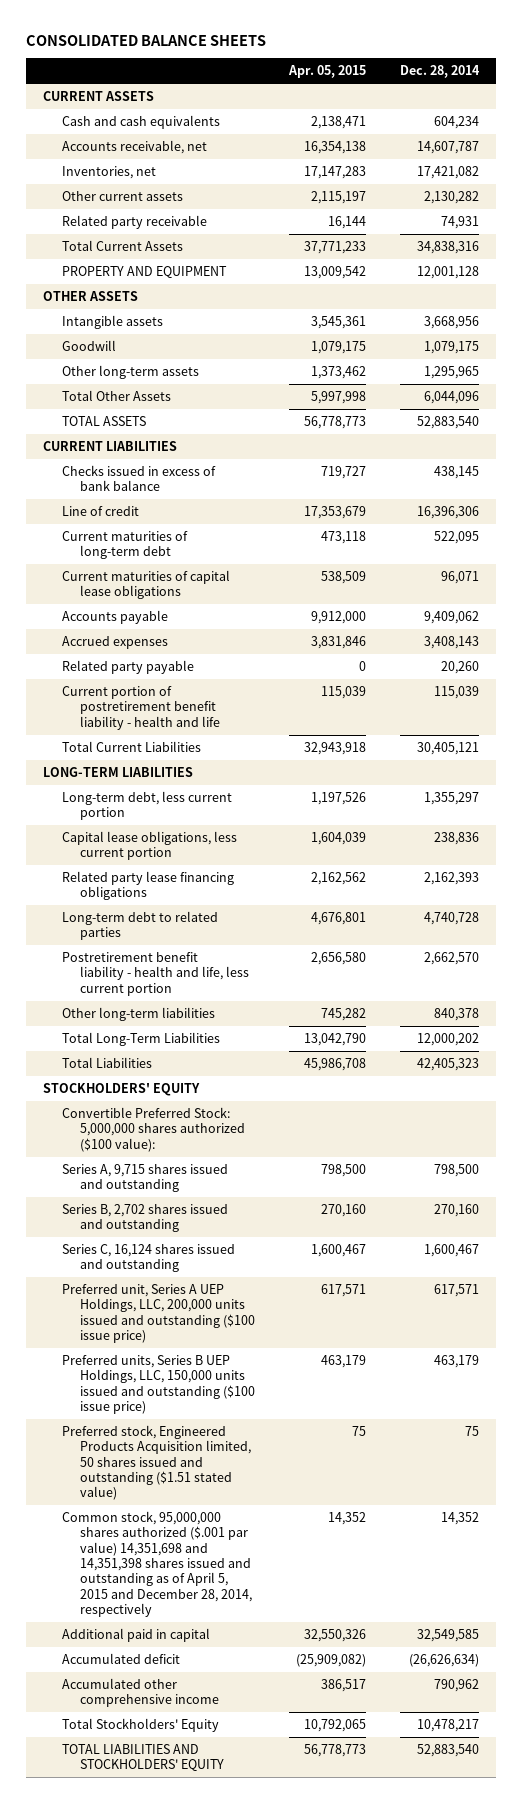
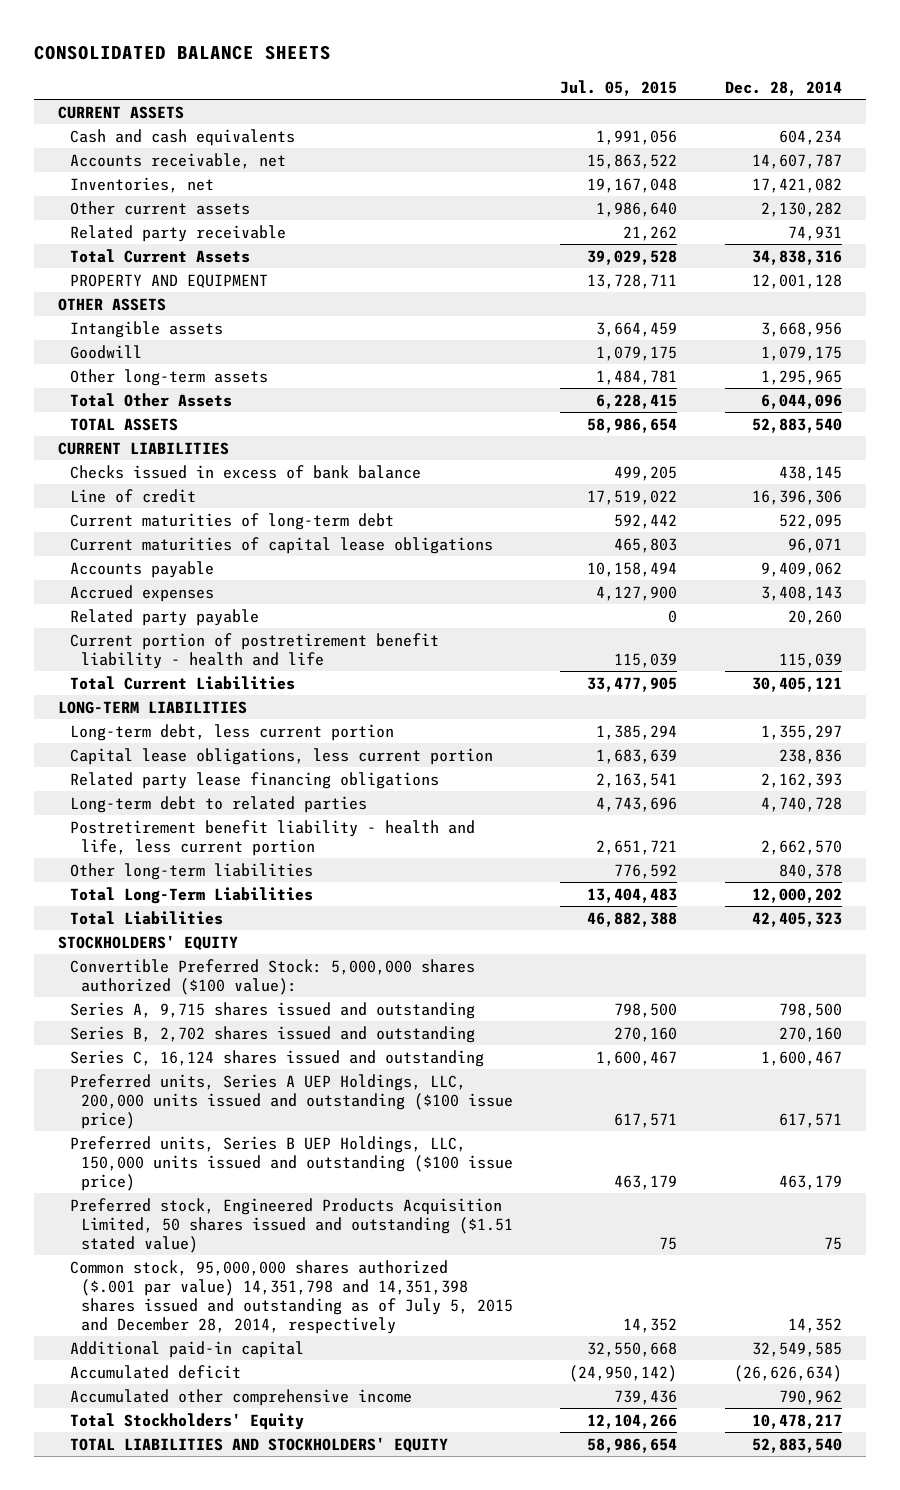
- | Apr. 05, 2015 | Dec. 28, 2014
+ | Jul. 05, 2015 | Dec. 28, 2014
- Preferred unit, Series A UEP Holdings, LLC, 200,000 units issued and outstanding ($100 issue price) | 617,571 | 617,571
+ Preferred units, Series A UEP Holdings, LLC, 200,000 units issued and outstanding ($100 issue price) | 617,571 | 617,571
- Preferred stock, Engineered Products Acquisition limited, 50 shares issued and outstanding ($1.51 stated value) | 75 | 75
- Common stock, 95,000,000 shares authorized ($.001 par value) 14,351,698 and 14,351,398 shares issued and outstanding as of April 5, 2015 and December 28, 2014, respectively | 14,352 | 14,352
- Additional paid in capital | 32,550,326 | 32,549,585
+ Preferred stock, Engineered Products Acquisition Limited, 50 shares issued and outstanding ($1.51 stated value) | 75 | 75
+ Common stock, 95,000,000 shares authorized ($.001 par value) 14,351,798 and 14,351,398 shares issued and outstanding as of July 5, 2015 and December 28, 2014, respectively | 14,352 | 14,352
+ Additional paid-in capital | 32,550,668 | 32,549,585

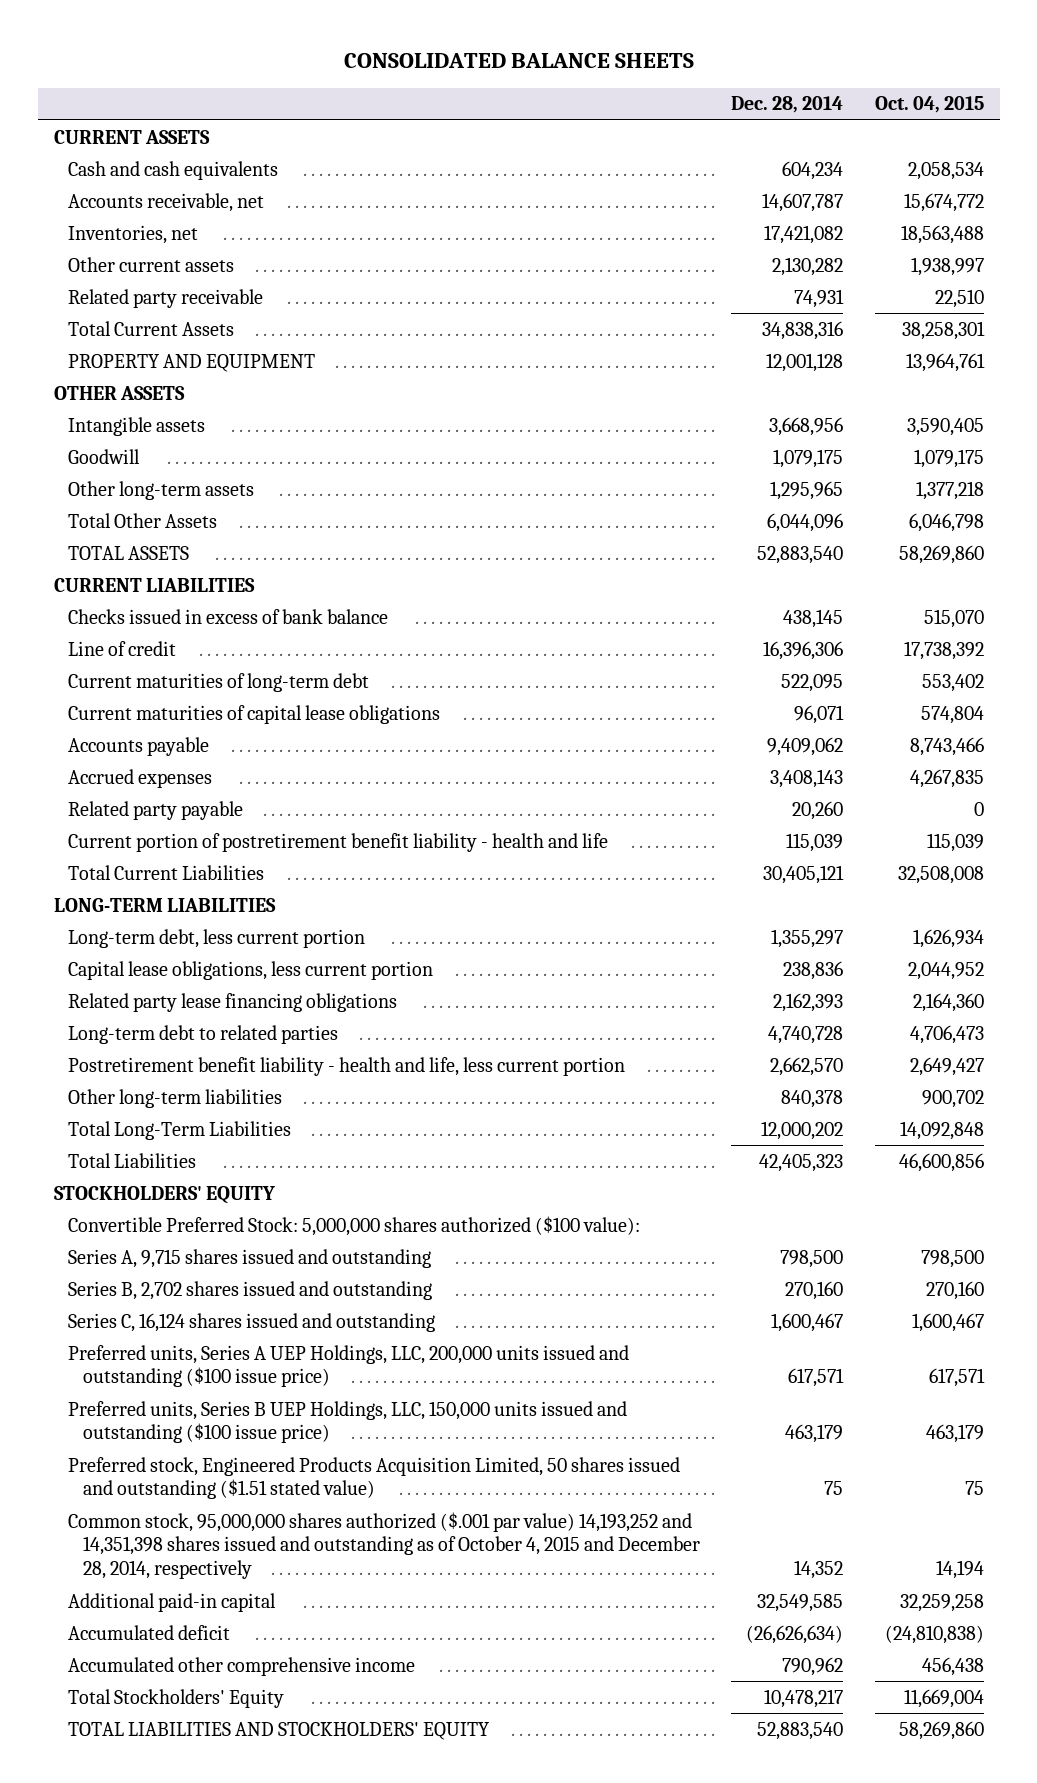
- | Jul. 05, 2015 | Dec. 28, 2014
+ | Dec. 28, 2014 | Oct. 04, 2015
- Common stock, 95,000,000 shares authorized ($.001 par value) 14,351,798 and 14,351,398 shares issued and outstanding as of July 5, 2015 and December 28, 2014, respectively | 14,352 | 14,352
+ Common stock, 95,000,000 shares authorized ($.001 par value) 14,193,252 and 14,351,398 shares issued and outstanding as of October 4, 2015 and December 28, 2014, respectively | 14,352 | 14,194

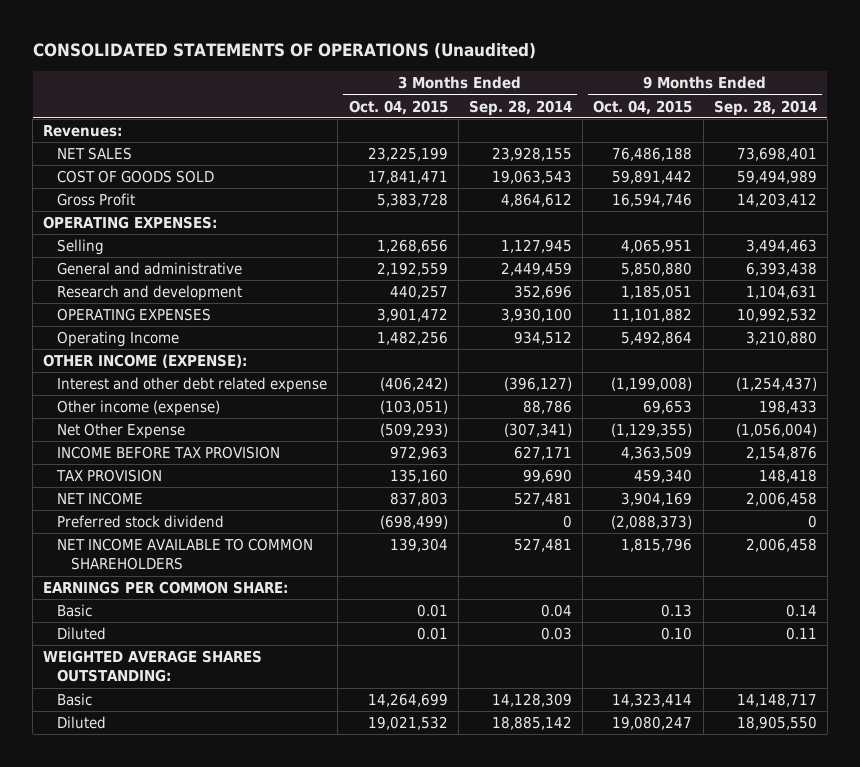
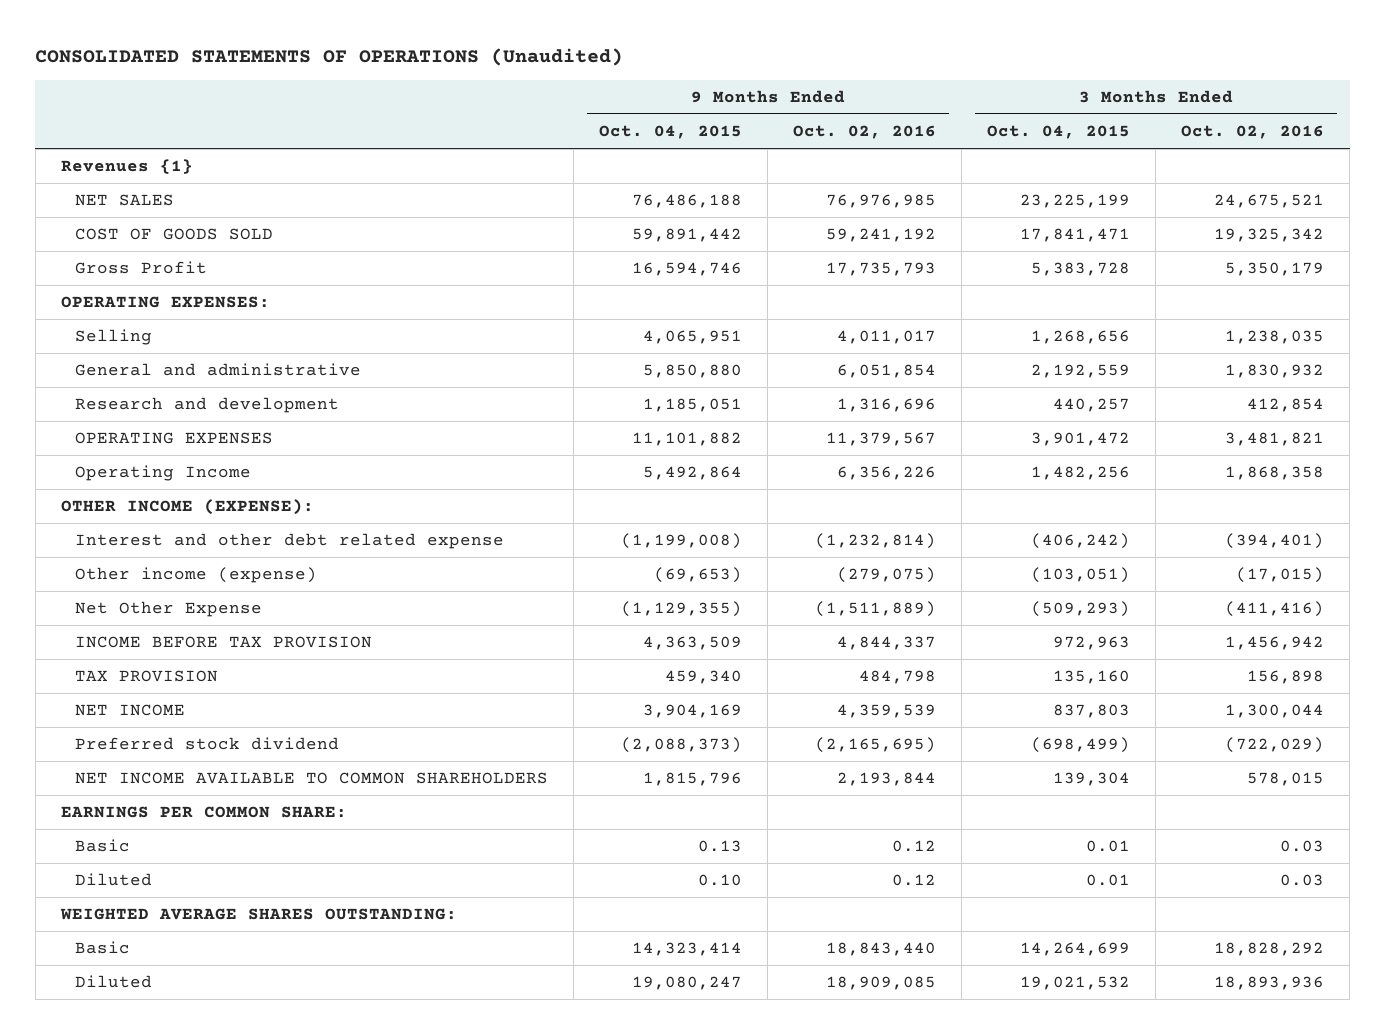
- | 3 Months Ended Oct. 04, 2015 | 3 Months Ended Sep. 28, 2014 | 9 Months Ended Oct. 04, 2015 | 9 Months Ended Sep. 28, 2014
+ | 9 Months Ended Oct. 04, 2015 | 9 Months Ended Oct. 02, 2016 | 3 Months Ended Oct. 04, 2015 | 3 Months Ended Oct. 02, 2016
- Revenues:
+ Revenues {1}
- Other income (expense) | (103,051) | 88,786 | 69,653 | 198,433
+ Other income (expense) | (69,653) | (279,075) | (103,051) | (17,015)

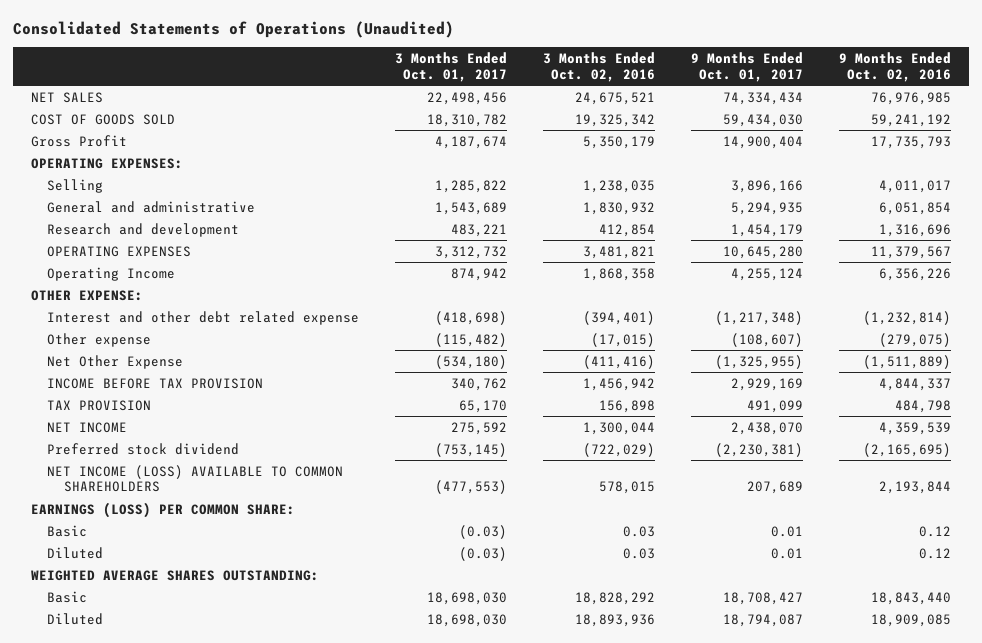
- CONSOLIDATED STATEMENTS OF OPERATIONS (Unaudited)
+ Consolidated Statements of Operations (Unaudited)
- | 9 Months Ended Oct. 04, 2015 | 9 Months Ended Oct. 02, 2016 | 3 Months Ended Oct. 04, 2015 | 3 Months Ended Oct. 02, 2016
+ | 3 Months Ended Oct. 01, 2017 | 3 Months Ended Oct. 02, 2016 | 9 Months Ended Oct. 01, 2017 | 9 Months Ended Oct. 02, 2016
- Revenues {1}
- OTHER INCOME (EXPENSE):
+ OTHER EXPENSE:
- Other income (expense) | (69,653) | (279,075) | (103,051) | (17,015)
+ Other expense | (115,482) | (17,015) | (108,607) | (279,075)
- NET INCOME AVAILABLE TO COMMON SHAREHOLDERS | 1,815,796 | 2,193,844 | 139,304 | 578,015
- EARNINGS PER COMMON SHARE:
+ NET INCOME (LOSS) AVAILABLE TO COMMON SHAREHOLDERS | (477,553) | 578,015 | 207,689 | 2,193,844
+ EARNINGS (LOSS) PER COMMON SHARE:

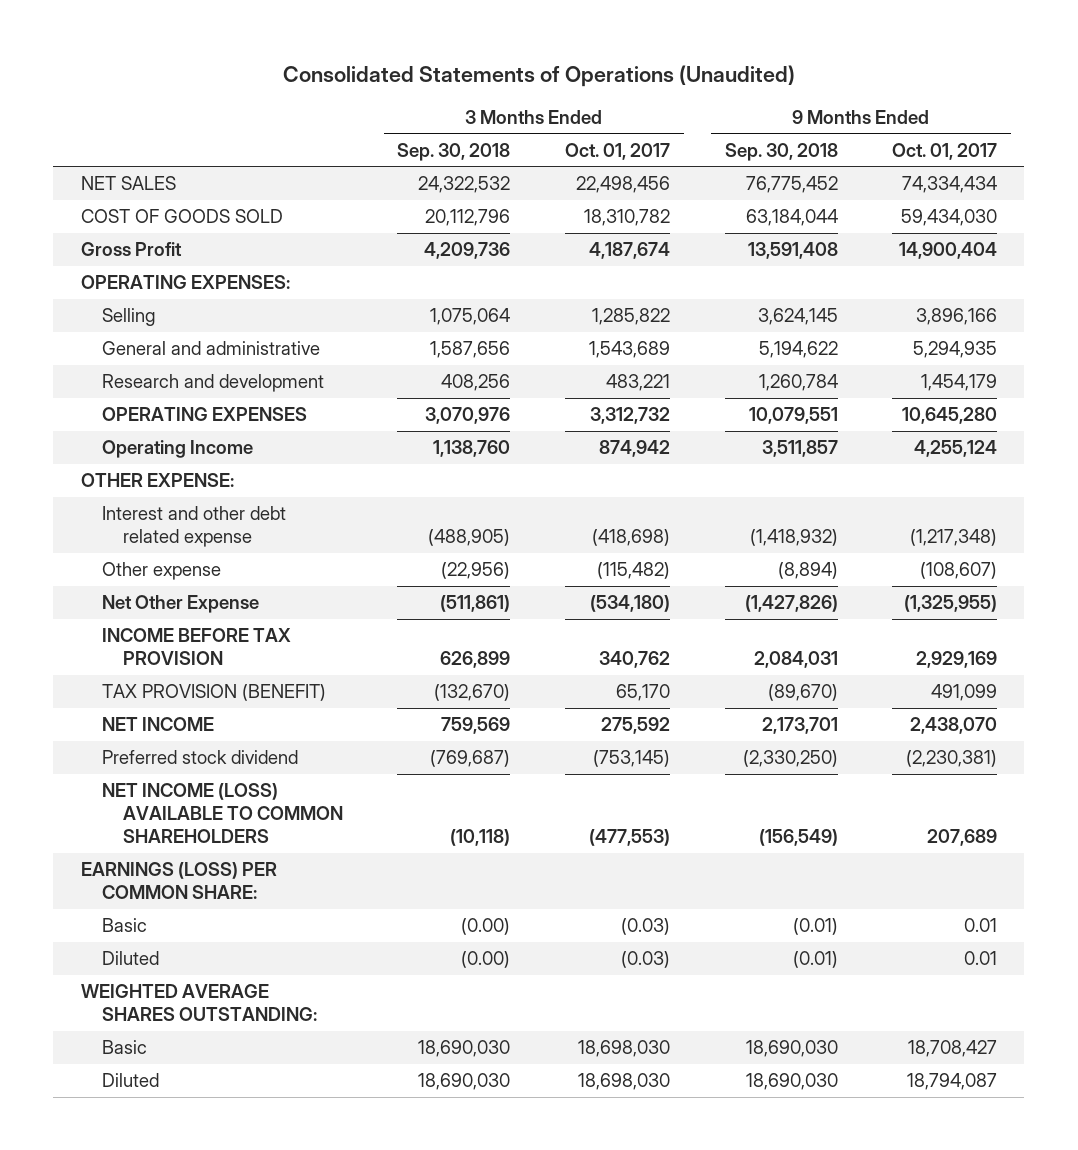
- | 3 Months Ended Oct. 01, 2017 | 3 Months Ended Oct. 02, 2016 | 9 Months Ended Oct. 01, 2017 | 9 Months Ended Oct. 02, 2016
+ | 3 Months Ended Sep. 30, 2018 | 3 Months Ended Oct. 01, 2017 | 9 Months Ended Sep. 30, 2018 | 9 Months Ended Oct. 01, 2017
- TAX PROVISION | 65,170 | 156,898 | 491,099 | 484,798
+ TAX PROVISION (BENEFIT) | (132,670) | 65,170 | (89,670) | 491,099

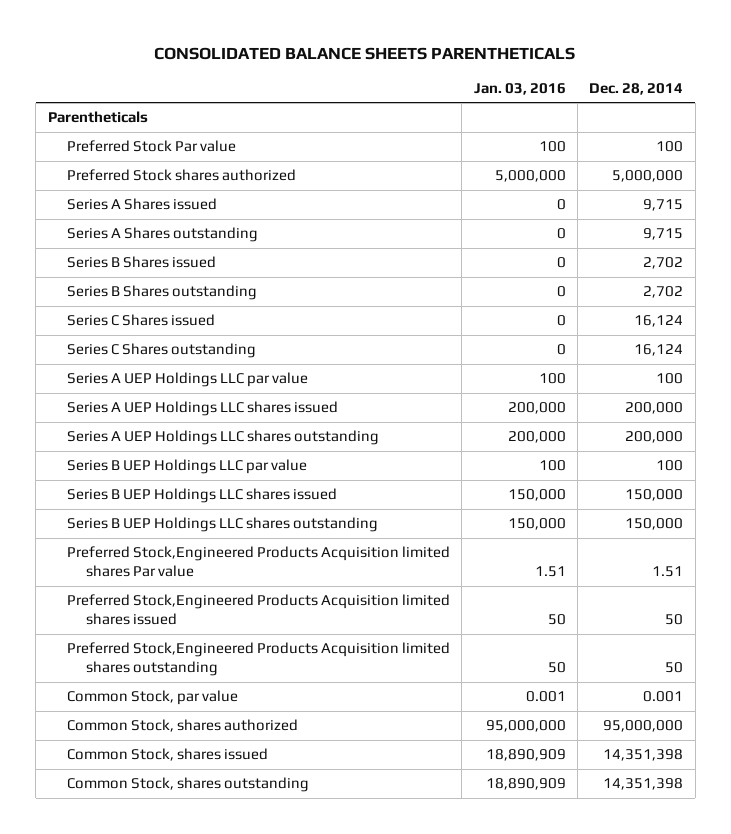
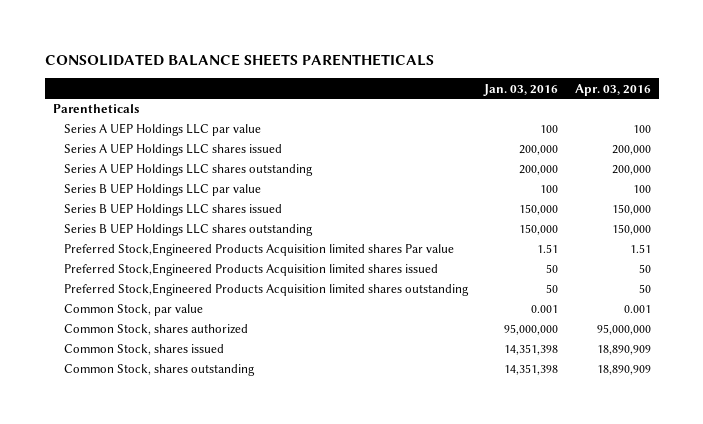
- | Jan. 03, 2016 | Dec. 28, 2014
+ | Jan. 03, 2016 | Apr. 03, 2016
- Preferred Stock Par value | 100 | 100
- Preferred Stock shares authorized | 5,000,000 | 5,000,000
- Series A Shares issued | 0 | 9,715
- Series A Shares outstanding | 0 | 9,715
- Series B Shares issued | 0 | 2,702
- Series B Shares outstanding | 0 | 2,702
- Series C Shares issued | 0 | 16,124
- Series C Shares outstanding | 0 | 16,124
- Common Stock, shares issued | 18,890,909 | 14,351,398
- Common Stock, shares outstanding | 18,890,909 | 14,351,398
+ Common Stock, shares issued | 14,351,398 | 18,890,909
+ Common Stock, shares outstanding | 14,351,398 | 18,890,909

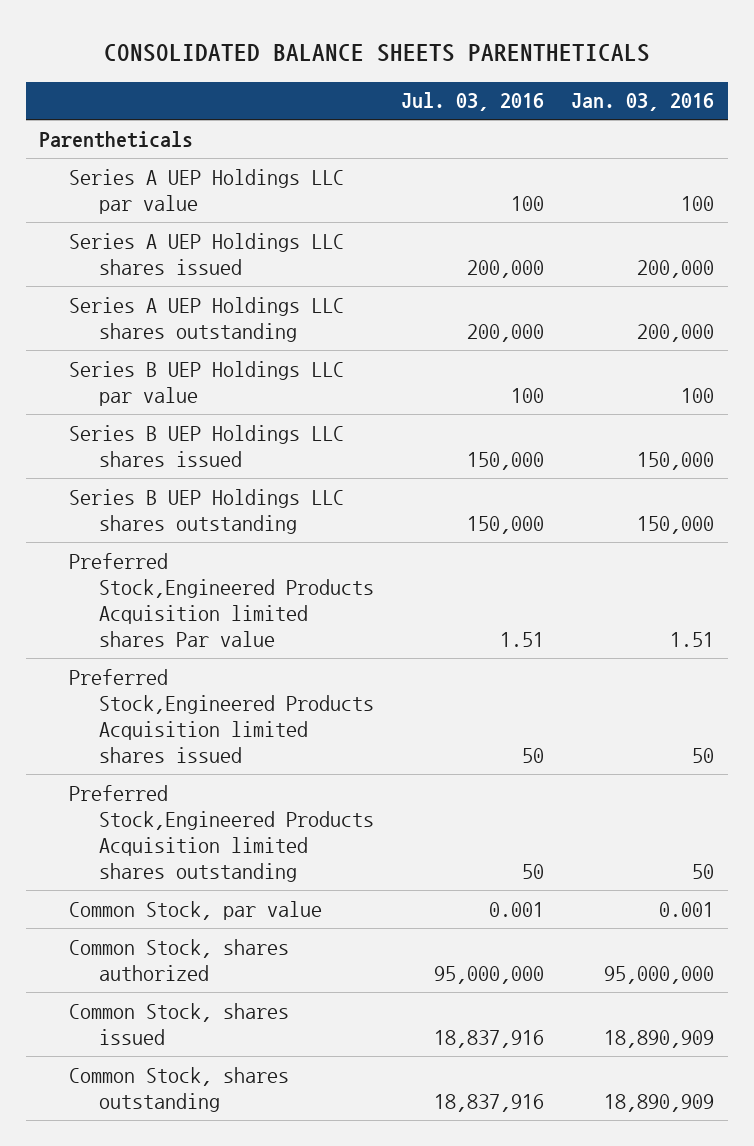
- | Jan. 03, 2016 | Apr. 03, 2016
+ | Jul. 03, 2016 | Jan. 03, 2016
- Common Stock, shares issued | 14,351,398 | 18,890,909
- Common Stock, shares outstanding | 14,351,398 | 18,890,909
+ Common Stock, shares issued | 18,837,916 | 18,890,909
+ Common Stock, shares outstanding | 18,837,916 | 18,890,909

